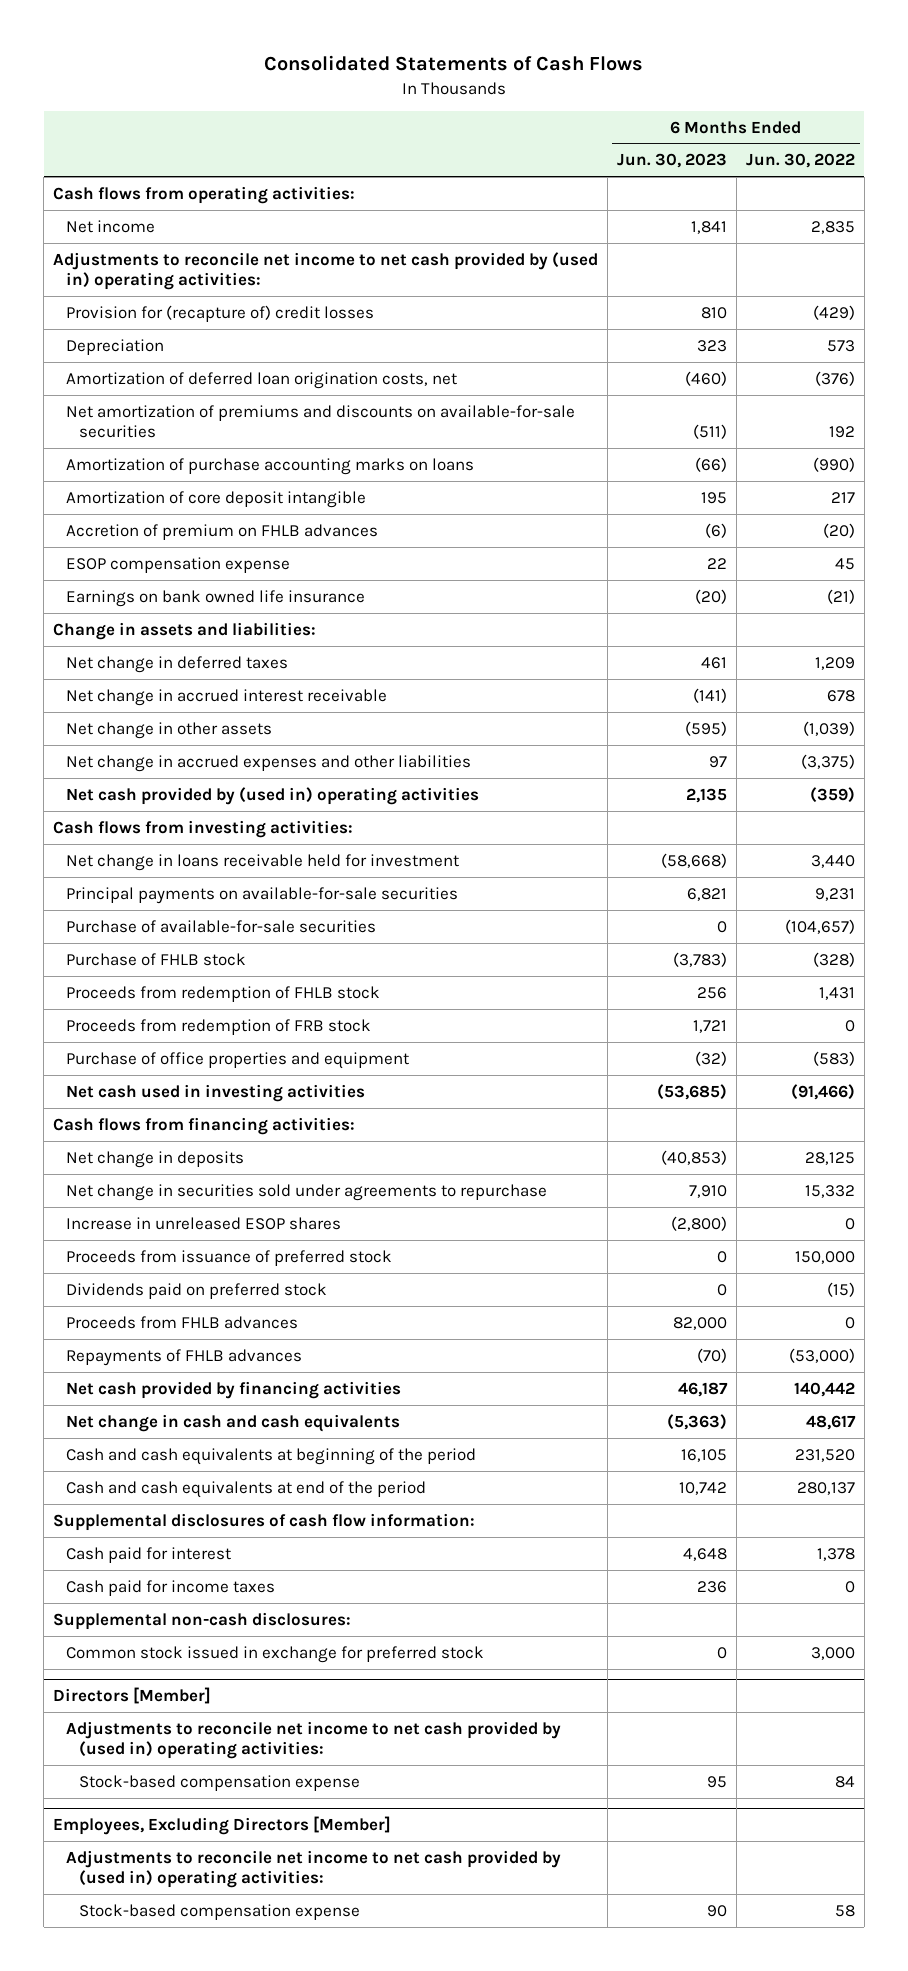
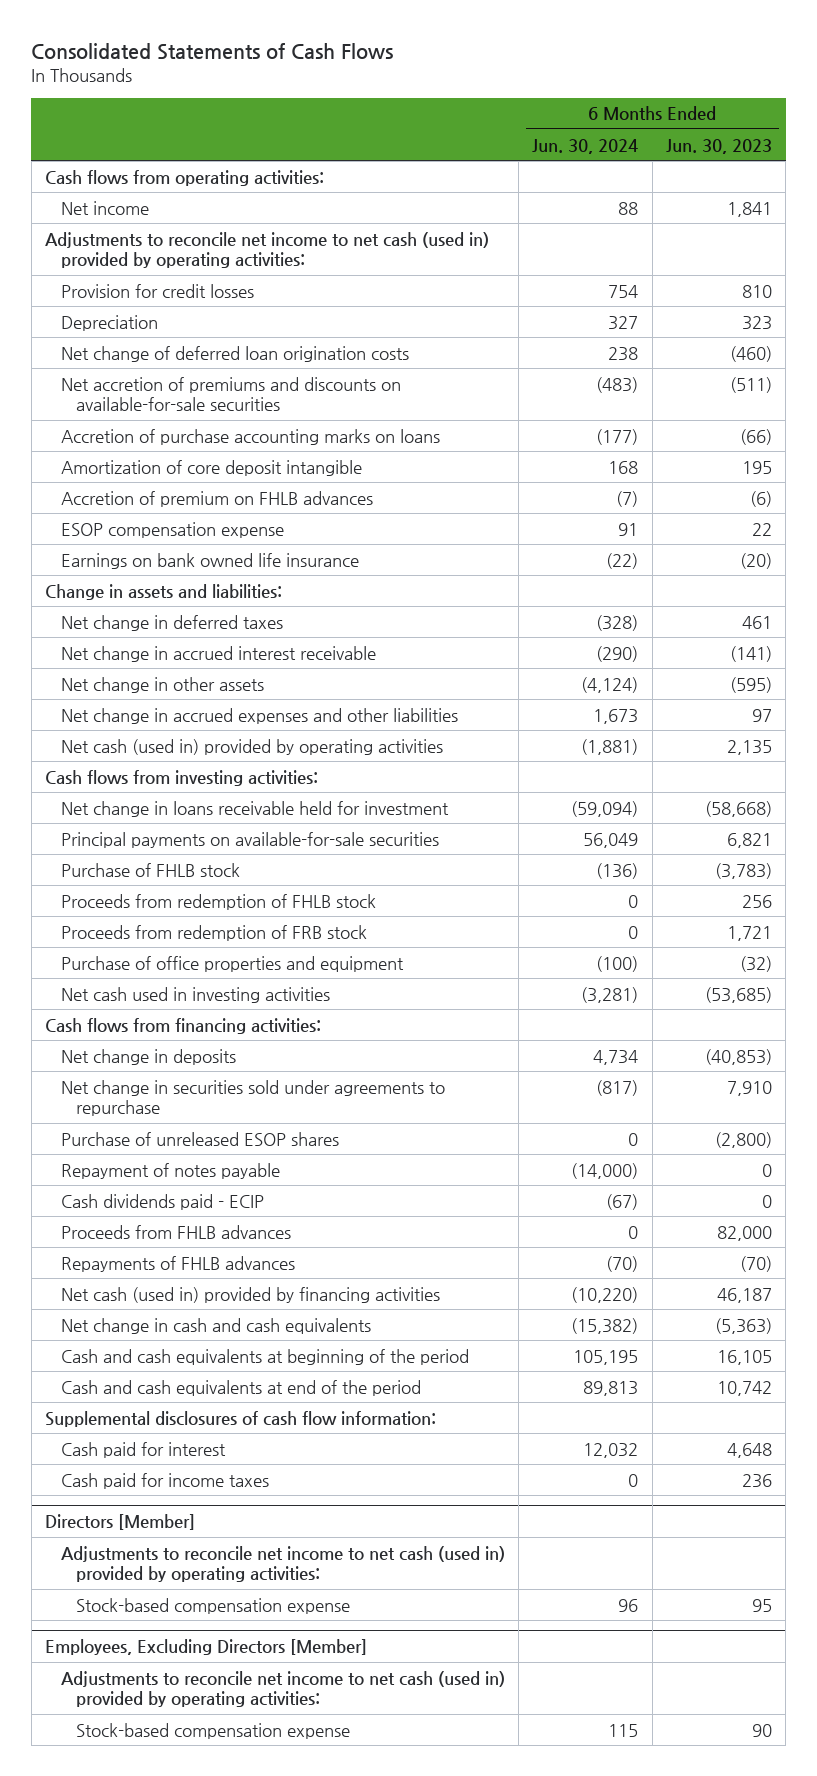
- | 6 Months Ended Jun. 30, 2023 | 6 Months Ended Jun. 30, 2022
+ | 6 Months Ended Jun. 30, 2024 | 6 Months Ended Jun. 30, 2023
- Adjustments to reconcile net income to net cash provided by (used in) operating activities:
- Provision for (recapture of) credit losses | 810 | (429)
+ Adjustments to reconcile net income to net cash (used in) provided by operating activities:
+ Provision for credit losses | 754 | 810
- Amortization of deferred loan origination costs, net | (460) | (376)
- Net amortization of premiums and discounts on available-for-sale securities | (511) | 192
- Amortization of purchase accounting marks on loans | (66) | (990)
+ Net change of deferred loan origination costs | 238 | (460)
+ Net accretion of premiums and discounts on available-for-sale securities | (483) | (511)
+ Accretion of purchase accounting marks on loans | (177) | (66)
- Net cash provided by (used in) operating activities | 2,135 | (359)
+ Net cash (used in) provided by operating activities | (1,881) | 2,135
- Purchase of available-for-sale securities | 0 | (104,657)
- Increase in unreleased ESOP shares | (2,800) | 0
- Proceeds from issuance of preferred stock | 0 | 150,000
- Dividends paid on preferred stock | 0 | (15)
+ Purchase of unreleased ESOP shares | 0 | (2,800)
+ Repayment of notes payable | (14,000) | 0
+ Cash dividends paid - ECIP | (67) | 0
- Net cash provided by financing activities | 46,187 | 140,442
+ Net cash (used in) provided by financing activities | (10,220) | 46,187
- Supplemental non-cash disclosures:
- Common stock issued in exchange for preferred stock | 0 | 3,000
@ Directors [Member]
- Adjustments to reconcile net income to net cash provided by (used in) operating activities:
+ Adjustments to reconcile net income to net cash (used in) provided by operating activities:
@ Employees, Excluding Directors [Member]
- Adjustments to reconcile net income to net cash provided by (used in) operating activities:
+ Adjustments to reconcile net income to net cash (used in) provided by operating activities:

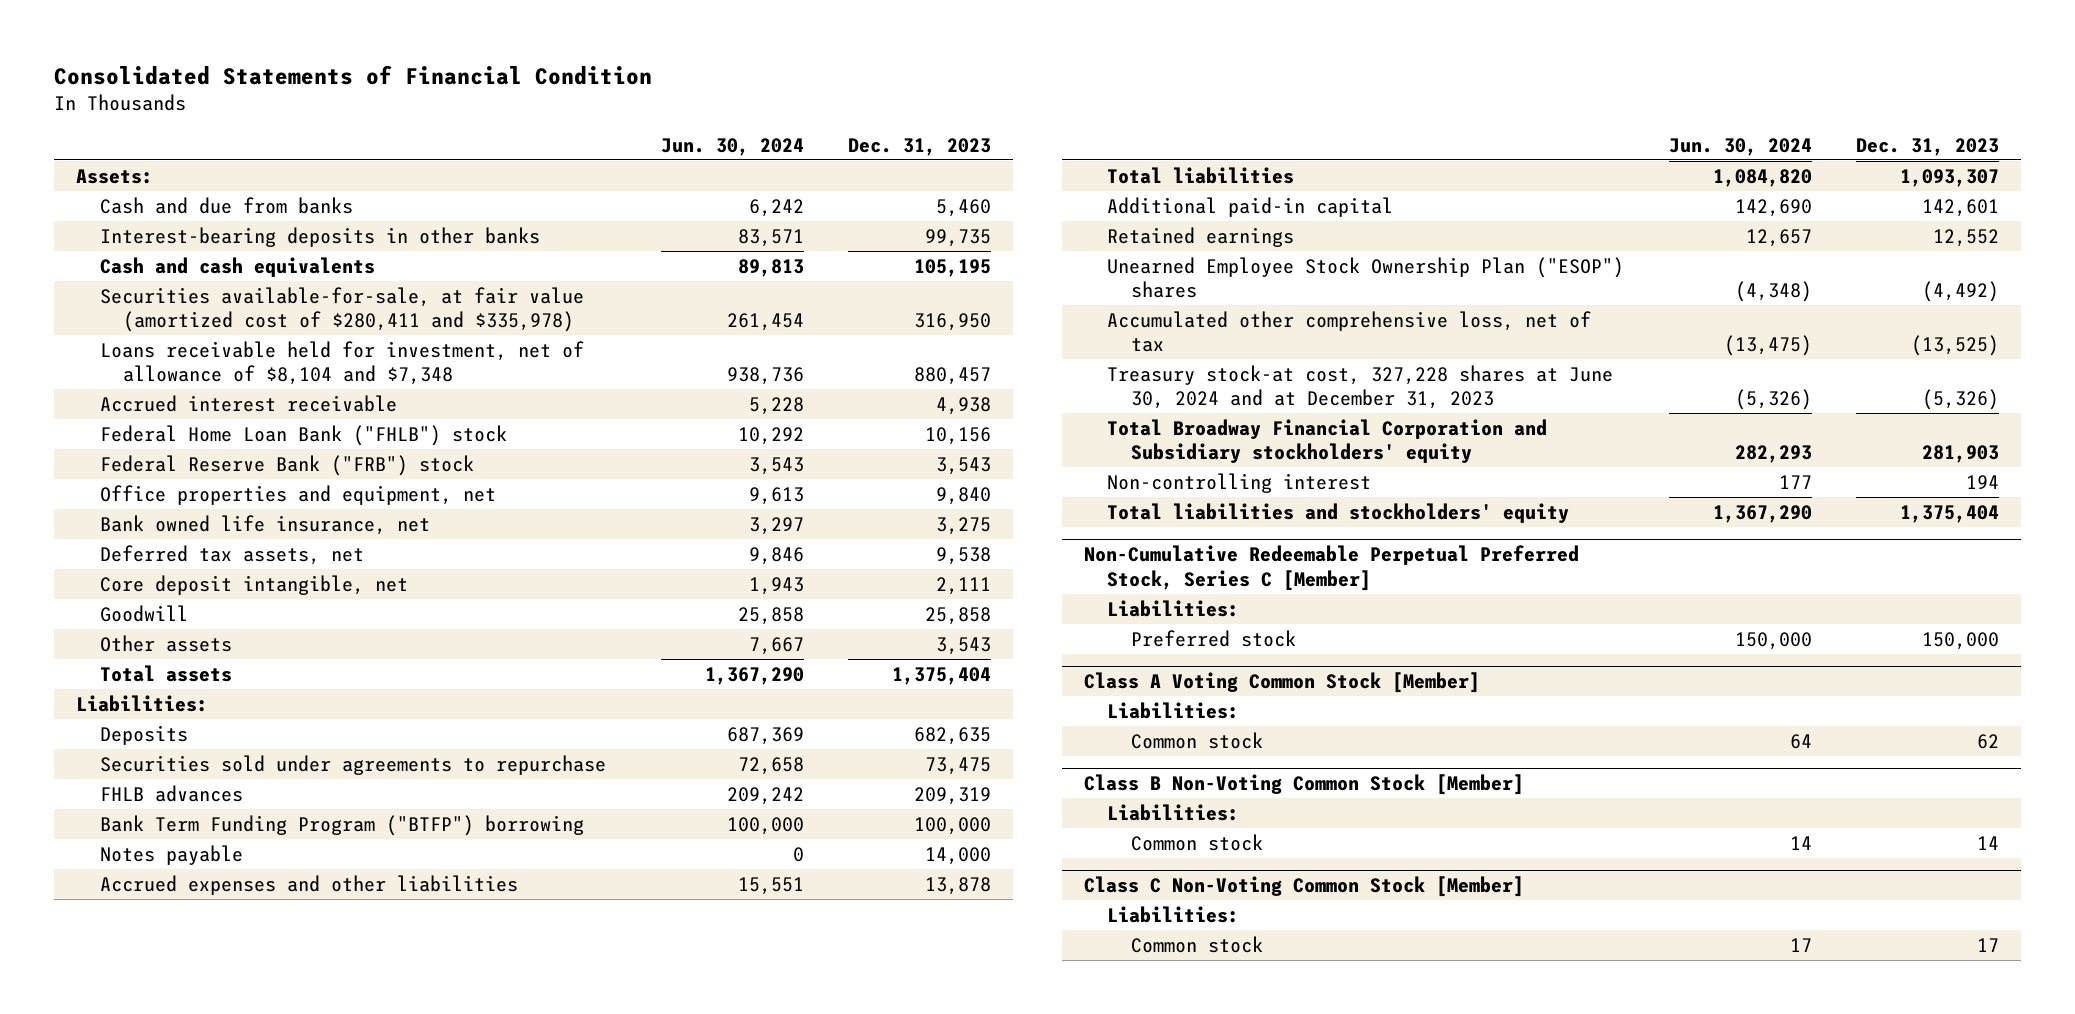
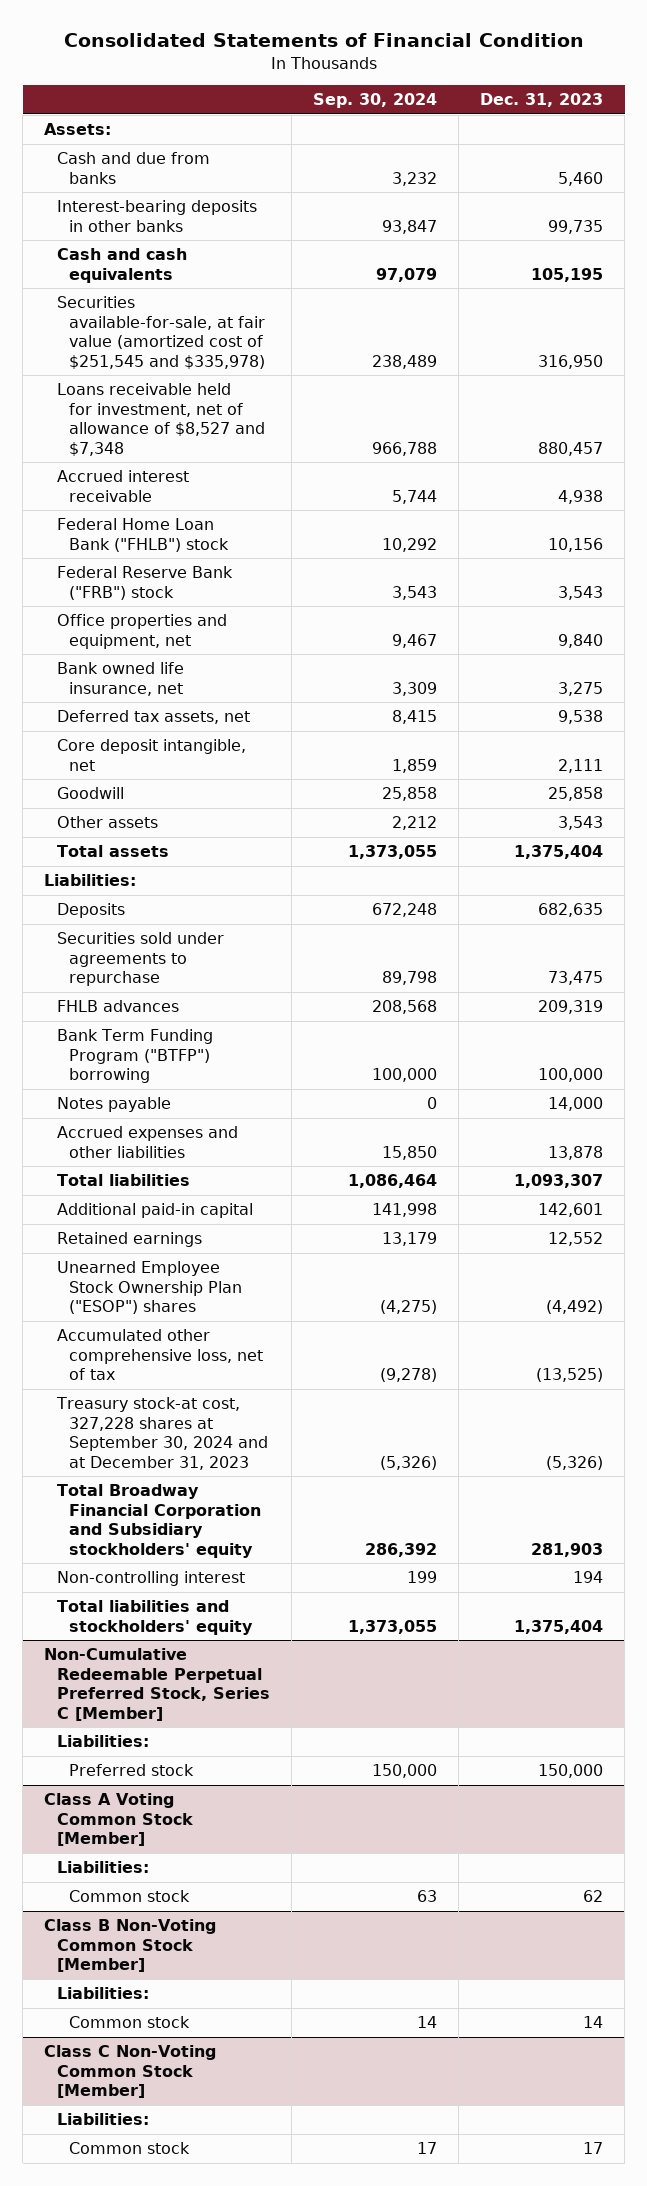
- | Jun. 30, 2024 | Dec. 31, 2023
+ | Sep. 30, 2024 | Dec. 31, 2023
- Securities available-for-sale, at fair value (amortized cost of $280,411 and $335,978) | 261,454 | 316,950
- Loans receivable held for investment, net of allowance of $8,104 and $7,348 | 938,736 | 880,457
+ Securities available-for-sale, at fair value (amortized cost of $251,545 and $335,978) | 238,489 | 316,950
+ Loans receivable held for investment, net of allowance of $8,527 and $7,348 | 966,788 | 880,457
- Treasury stock-at cost, 327,228 shares at June 30, 2024 and at December 31, 2023 | (5,326) | (5,326)
+ Treasury stock-at cost, 327,228 shares at September 30, 2024 and at December 31, 2023 | (5,326) | (5,326)

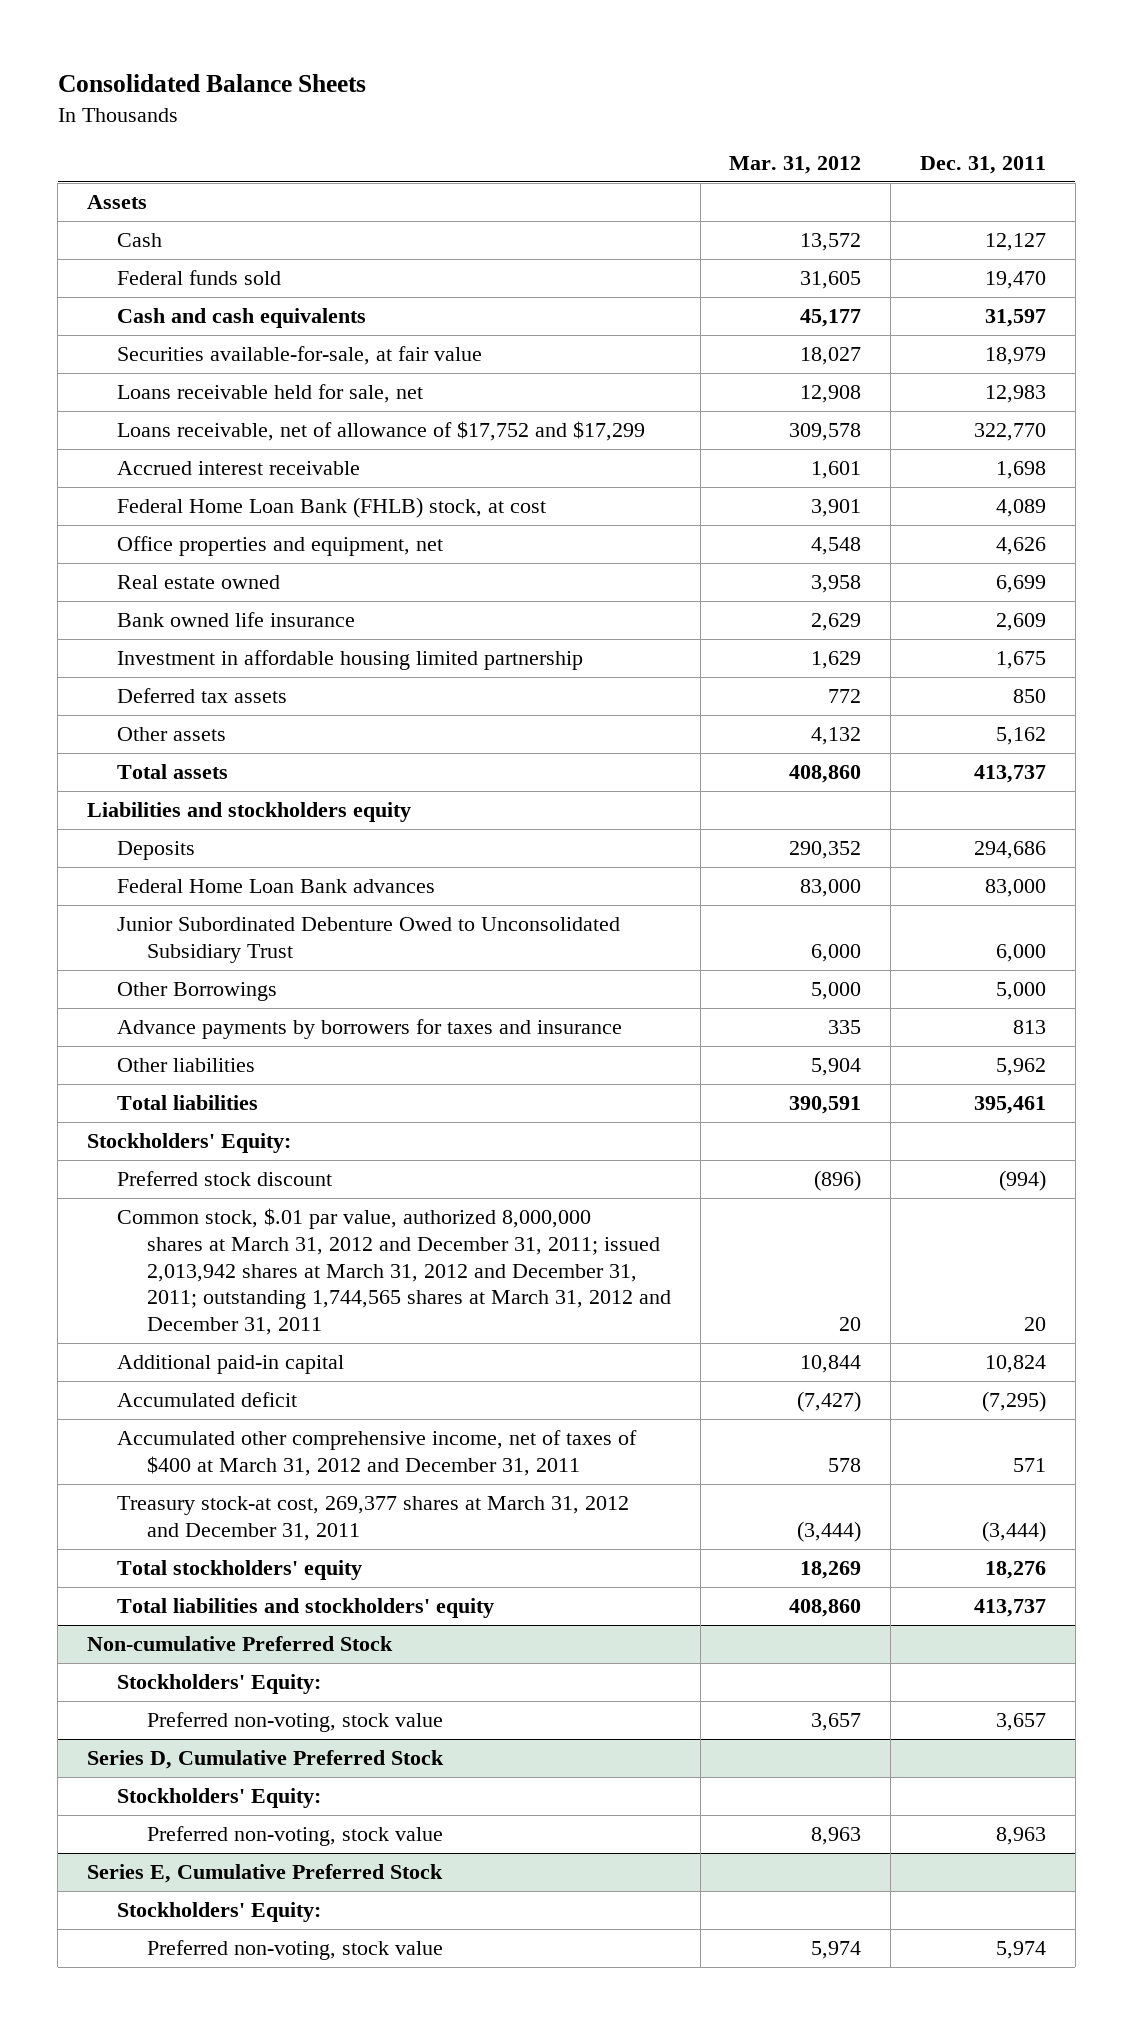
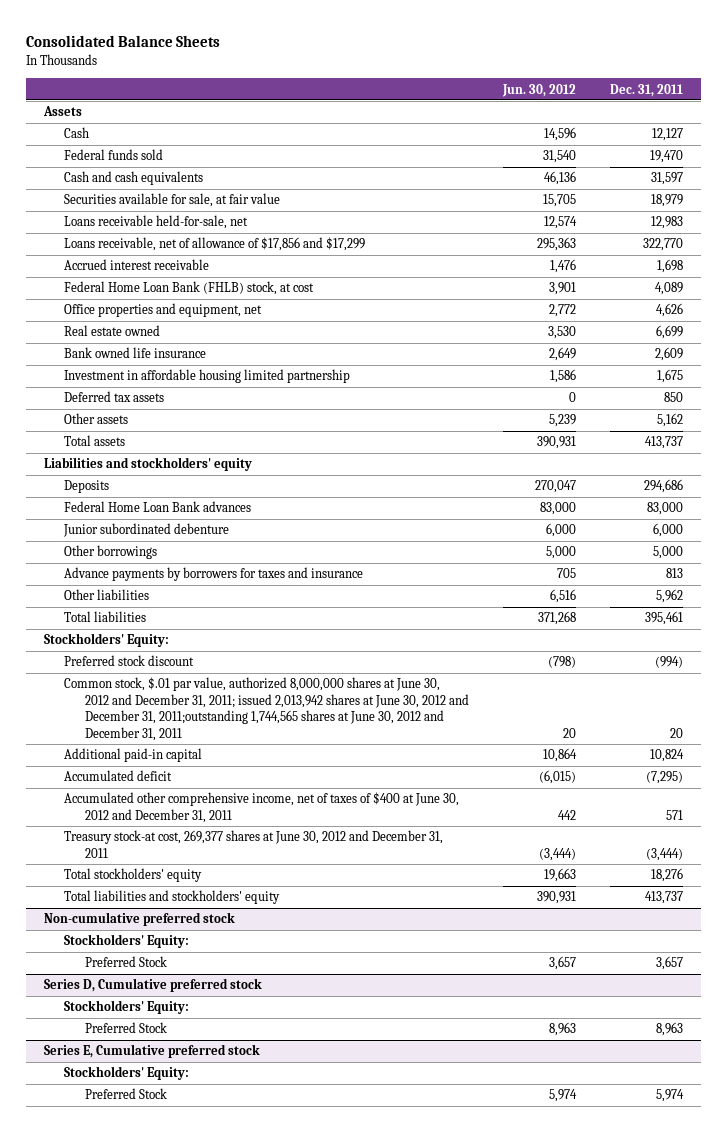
- | Mar. 31, 2012 | Dec. 31, 2011
+ | Jun. 30, 2012 | Dec. 31, 2011
- Securities available-for-sale, at fair value | 18,027 | 18,979
- Loans receivable held for sale, net | 12,908 | 12,983
- Loans receivable, net of allowance of $17,752 and $17,299 | 309,578 | 322,770
+ Securities available for sale, at fair value | 15,705 | 18,979
+ Loans receivable held-for-sale, net | 12,574 | 12,983
+ Loans receivable, net of allowance of $17,856 and $17,299 | 295,363 | 322,770
- Liabilities and stockholders equity
+ Liabilities and stockholders' equity
- Junior Subordinated Debenture Owed to Unconsolidated Subsidiary Trust | 6,000 | 6,000
- Other Borrowings | 5,000 | 5,000
+ Junior subordinated debenture | 6,000 | 6,000
+ Other borrowings | 5,000 | 5,000
- Common stock, $.01 par value, authorized 8,000,000 shares at March 31, 2012 and December 31, 2011; issued 2,013,942 shares at March 31, 2012 and December 31, 2011; outstanding 1,744,565 shares at March 31, 2012 and December 31, 2011 | 20 | 20
+ Common stock, $.01 par value, authorized 8,000,000 shares at June 30, 2012 and December 31, 2011; issued 2,013,942 shares at June 30, 2012 and December 31, 2011;outstanding 1,744,565 shares at June 30, 2012 and December 31, 2011 | 20 | 20
- Accumulated other comprehensive income, net of taxes of $400 at March 31, 2012 and December 31, 2011 | 578 | 571
- Treasury stock-at cost, 269,377 shares at March 31, 2012 and December 31, 2011 | (3,444) | (3,444)
+ Accumulated other comprehensive income, net of taxes of $400 at June 30, 2012 and December 31, 2011 | 442 | 571
+ Treasury stock-at cost, 269,377 shares at June 30, 2012 and December 31, 2011 | (3,444) | (3,444)
- Non-cumulative Preferred Stock
+ Non-cumulative preferred stock
- Preferred non-voting, stock value | 3,657 | 3,657
- Series D, Cumulative Preferred Stock
+ Preferred Stock | 3,657 | 3,657
+ Series D, Cumulative preferred stock
- Preferred non-voting, stock value | 8,963 | 8,963
- Series E, Cumulative Preferred Stock
+ Preferred Stock | 8,963 | 8,963
+ Series E, Cumulative preferred stock
- Preferred non-voting, stock value | 5,974 | 5,974
+ Preferred Stock | 5,974 | 5,974

